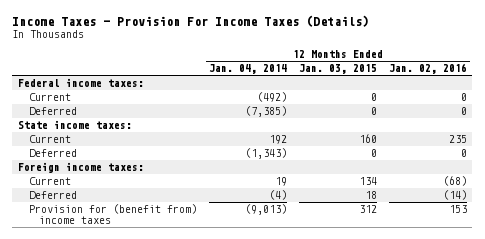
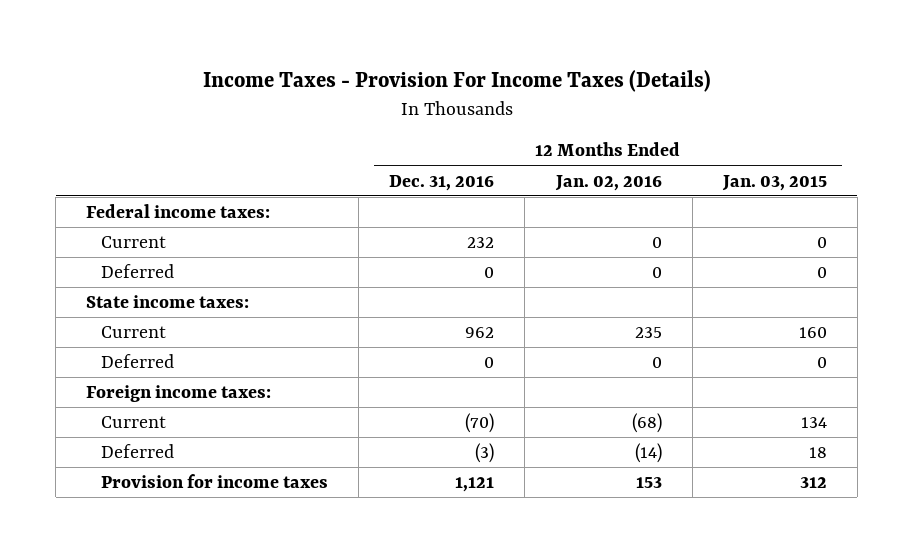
- | 12 Months Ended Jan. 04, 2014 | 12 Months Ended Jan. 03, 2015 | 12 Months Ended Jan. 02, 2016
+ | 12 Months Ended Dec. 31, 2016 | 12 Months Ended Jan. 02, 2016 | 12 Months Ended Jan. 03, 2015
- Provision for (benefit from) income taxes | (9,013) | 312 | 153
+ Provision for income taxes | 1,121 | 153 | 312

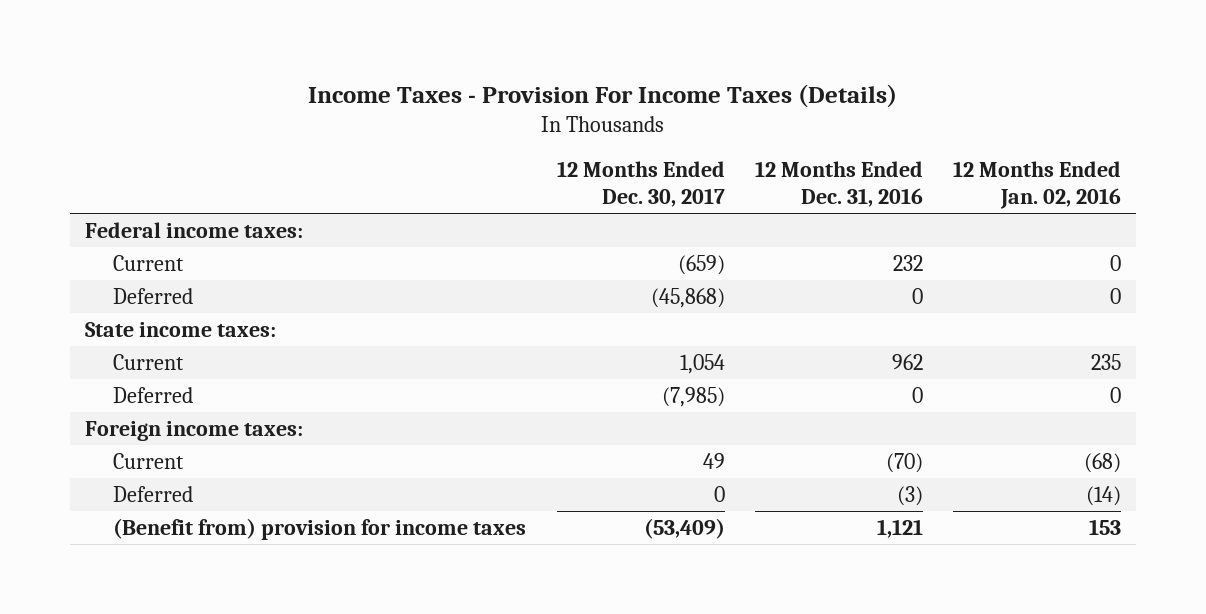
- | 12 Months Ended Dec. 31, 2016 | 12 Months Ended Jan. 02, 2016 | 12 Months Ended Jan. 03, 2015
+ | 12 Months Ended Dec. 30, 2017 | 12 Months Ended Dec. 31, 2016 | 12 Months Ended Jan. 02, 2016
- Provision for income taxes | 1,121 | 153 | 312
+ (Benefit from) provision for income taxes | (53,409) | 1,121 | 153

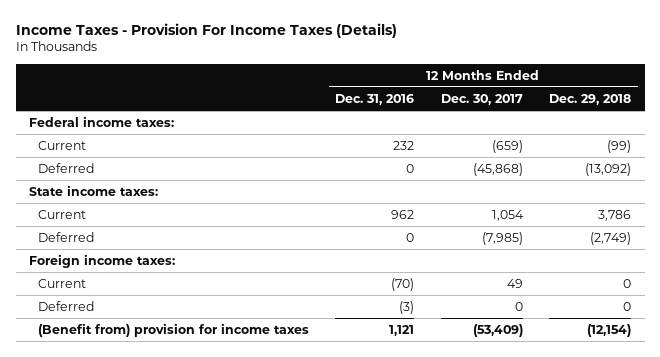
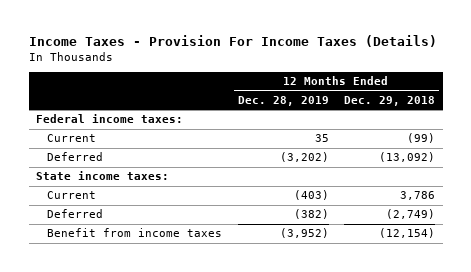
- | 12 Months Ended Dec. 31, 2016 | 12 Months Ended Dec. 30, 2017 | 12 Months Ended Dec. 29, 2018
+ | 12 Months Ended Dec. 28, 2019 | 12 Months Ended Dec. 29, 2018
- Foreign income taxes:
- Current | (70) | 49 | 0
- Deferred | (3) | 0 | 0
- (Benefit from) provision for income taxes | 1,121 | (53,409) | (12,154)
+ Benefit from income taxes | (3,952) | (12,154)

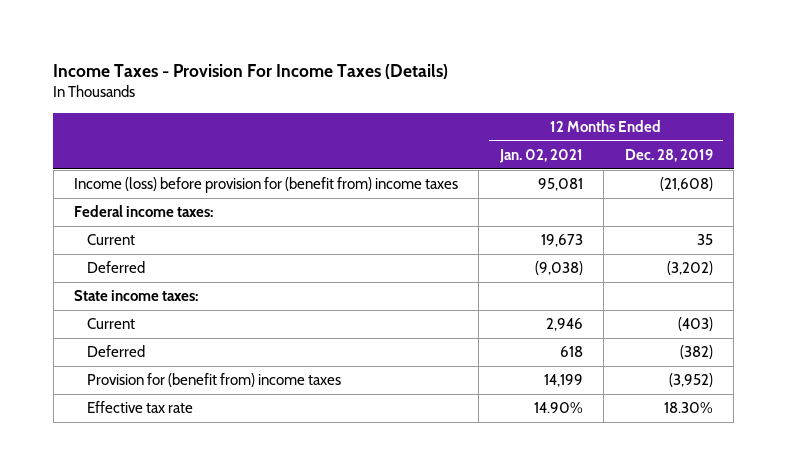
- | 12 Months Ended Dec. 28, 2019 | 12 Months Ended Dec. 29, 2018
+ | 12 Months Ended Jan. 02, 2021 | 12 Months Ended Dec. 28, 2019
+ Income (loss) before provision for (benefit from) income taxes | 95,081 | (21,608)
- Benefit from income taxes | (3,952) | (12,154)
+ Provision for (benefit from) income taxes | 14,199 | (3,952)
+ Effective tax rate | 14.90% | 18.30%

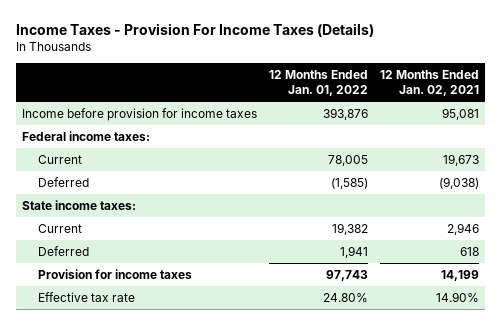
- | 12 Months Ended Jan. 02, 2021 | 12 Months Ended Dec. 28, 2019
+ | 12 Months Ended Jan. 01, 2022 | 12 Months Ended Jan. 02, 2021
- Income (loss) before provision for (benefit from) income taxes | 95,081 | (21,608)
+ Income before provision for income taxes | 393,876 | 95,081
- Provision for (benefit from) income taxes | 14,199 | (3,952)
+ Provision for income taxes | 97,743 | 14,199

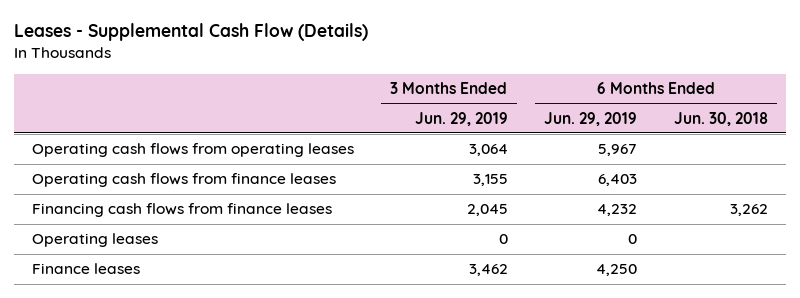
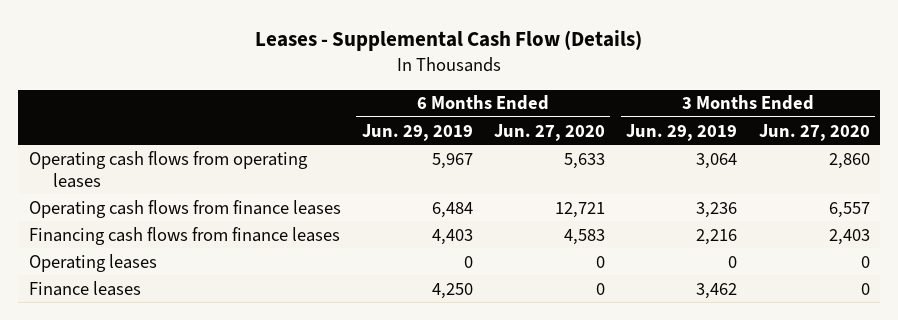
- | 3 Months Ended Jun. 29, 2019 | 6 Months Ended Jun. 29, 2019 | 6 Months Ended Jun. 30, 2018
+ | 6 Months Ended Jun. 29, 2019 | 6 Months Ended Jun. 27, 2020 | 3 Months Ended Jun. 29, 2019 | 3 Months Ended Jun. 27, 2020
- Operating cash flows from finance leases | 3,155 | 6,403 |
- Financing cash flows from finance leases | 2,045 | 4,232 | 3,262
+ Operating cash flows from finance leases | 6,484 | 12,721 | 3,236 | 6,557
+ Financing cash flows from finance leases | 4,403 | 4,583 | 2,216 | 2,403

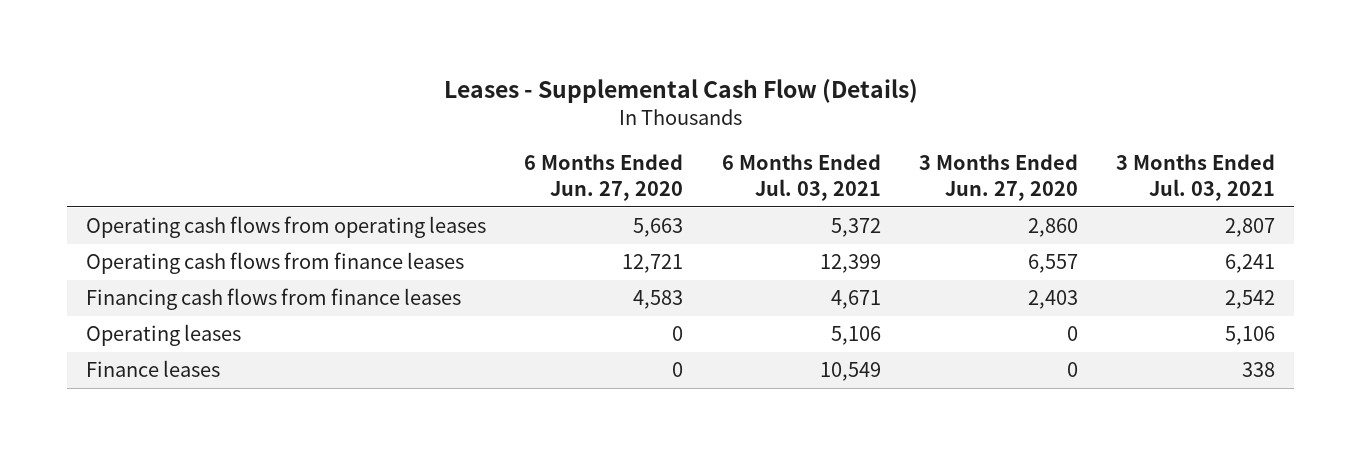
- | 6 Months Ended Jun. 29, 2019 | 6 Months Ended Jun. 27, 2020 | 3 Months Ended Jun. 29, 2019 | 3 Months Ended Jun. 27, 2020
+ | 6 Months Ended Jun. 27, 2020 | 6 Months Ended Jul. 03, 2021 | 3 Months Ended Jun. 27, 2020 | 3 Months Ended Jul. 03, 2021
- Operating cash flows from operating leases | 5,967 | 5,633 | 3,064 | 2,860
+ Operating cash flows from operating leases | 5,663 | 5,372 | 2,860 | 2,807

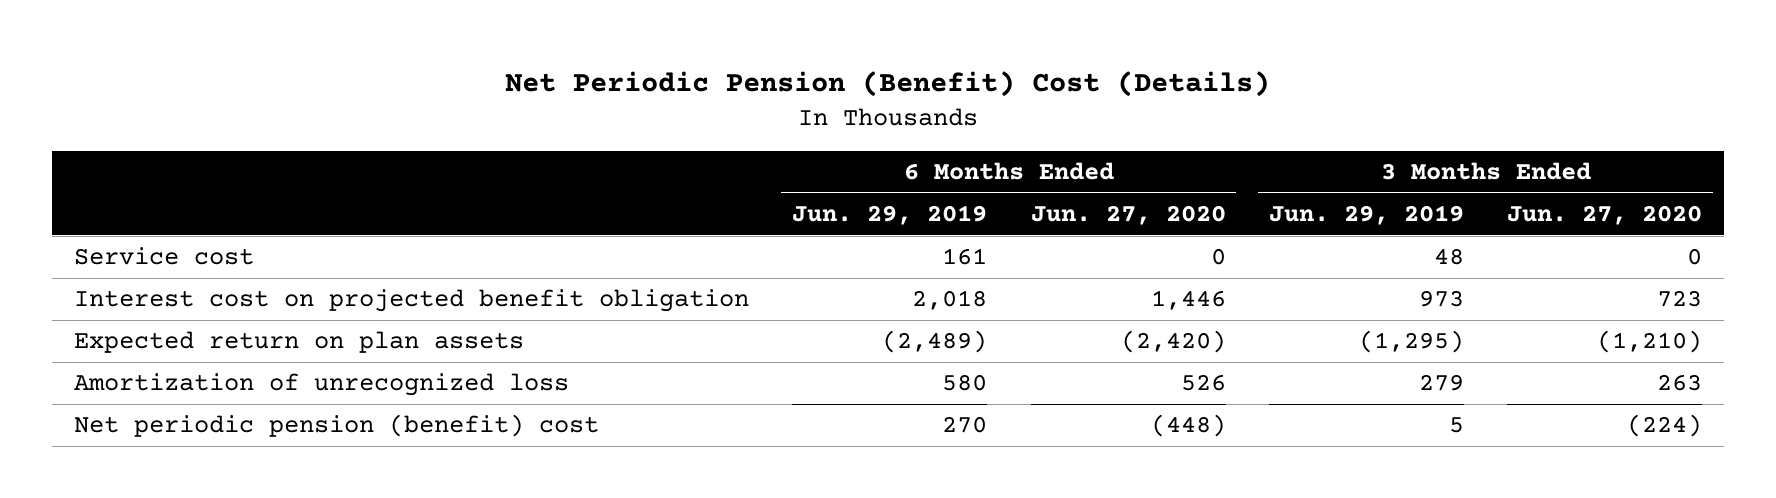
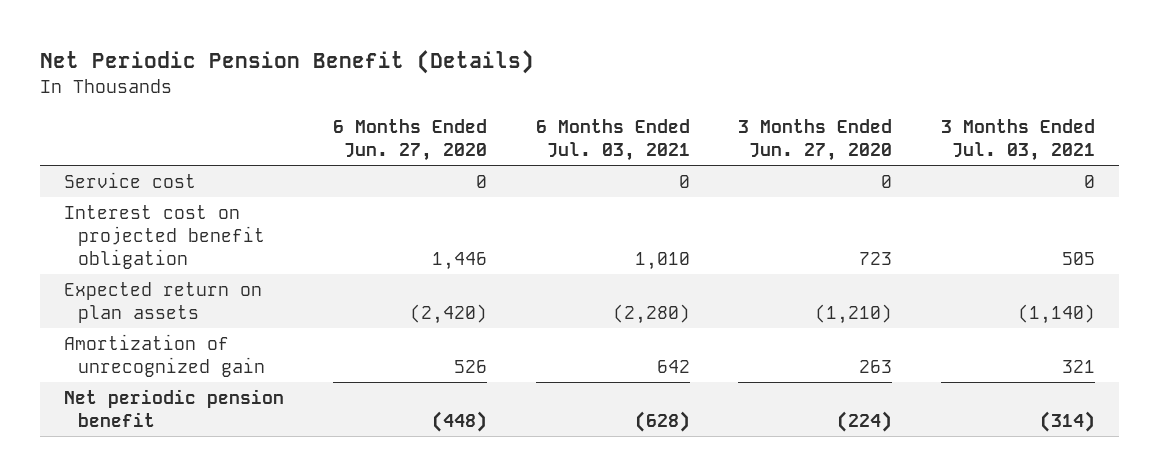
- Net Periodic Pension (Benefit) Cost (Details)
+ Net Periodic Pension Benefit (Details)
- | 6 Months Ended Jun. 29, 2019 | 6 Months Ended Jun. 27, 2020 | 3 Months Ended Jun. 29, 2019 | 3 Months Ended Jun. 27, 2020
+ | 6 Months Ended Jun. 27, 2020 | 6 Months Ended Jul. 03, 2021 | 3 Months Ended Jun. 27, 2020 | 3 Months Ended Jul. 03, 2021
- Amortization of unrecognized loss | 580 | 526 | 279 | 263
- Net periodic pension (benefit) cost | 270 | (448) | 5 | (224)
+ Amortization of unrecognized gain | 526 | 642 | 263 | 321
+ Net periodic pension benefit | (448) | (628) | (224) | (314)

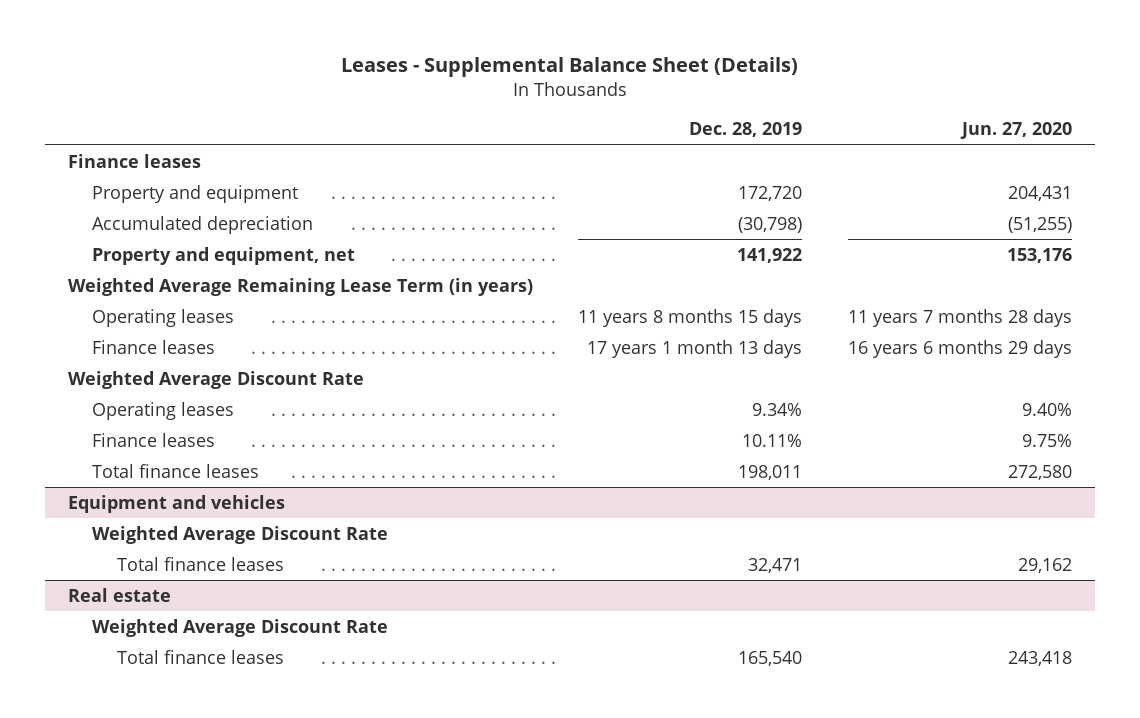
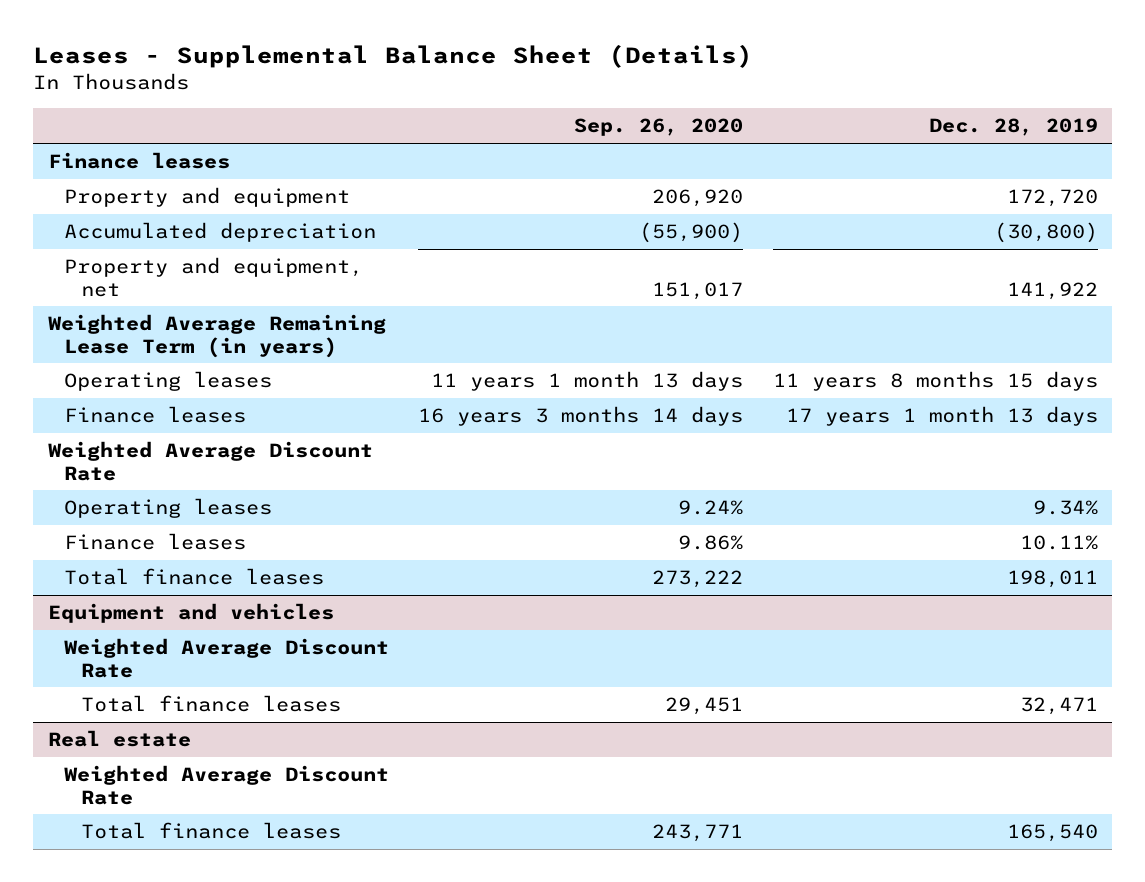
- | Dec. 28, 2019 | Jun. 27, 2020
+ | Sep. 26, 2020 | Dec. 28, 2019
- Accumulated depreciation | (30,798) | (51,255)
+ Accumulated depreciation | (55,900) | (30,800)

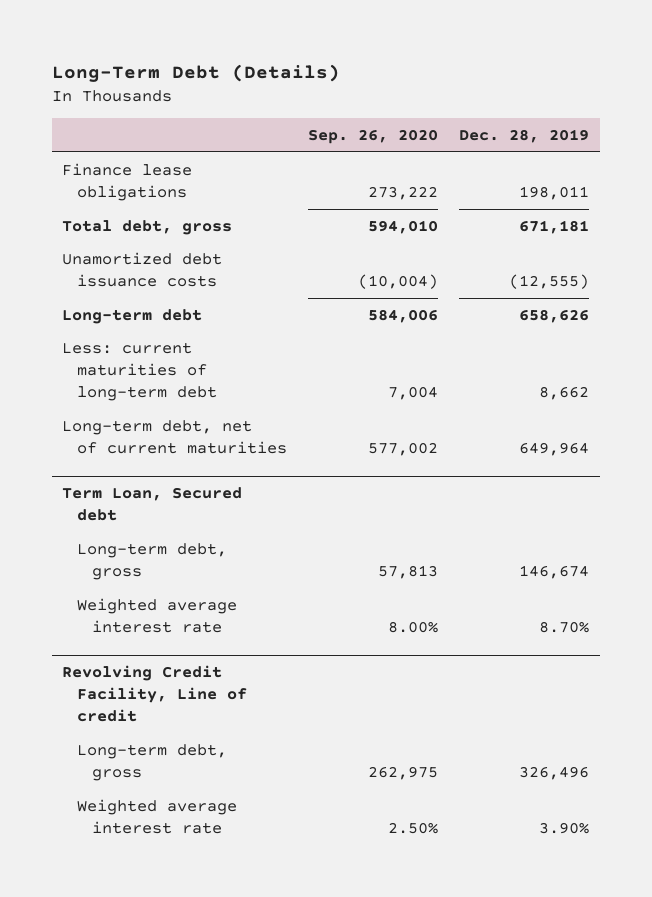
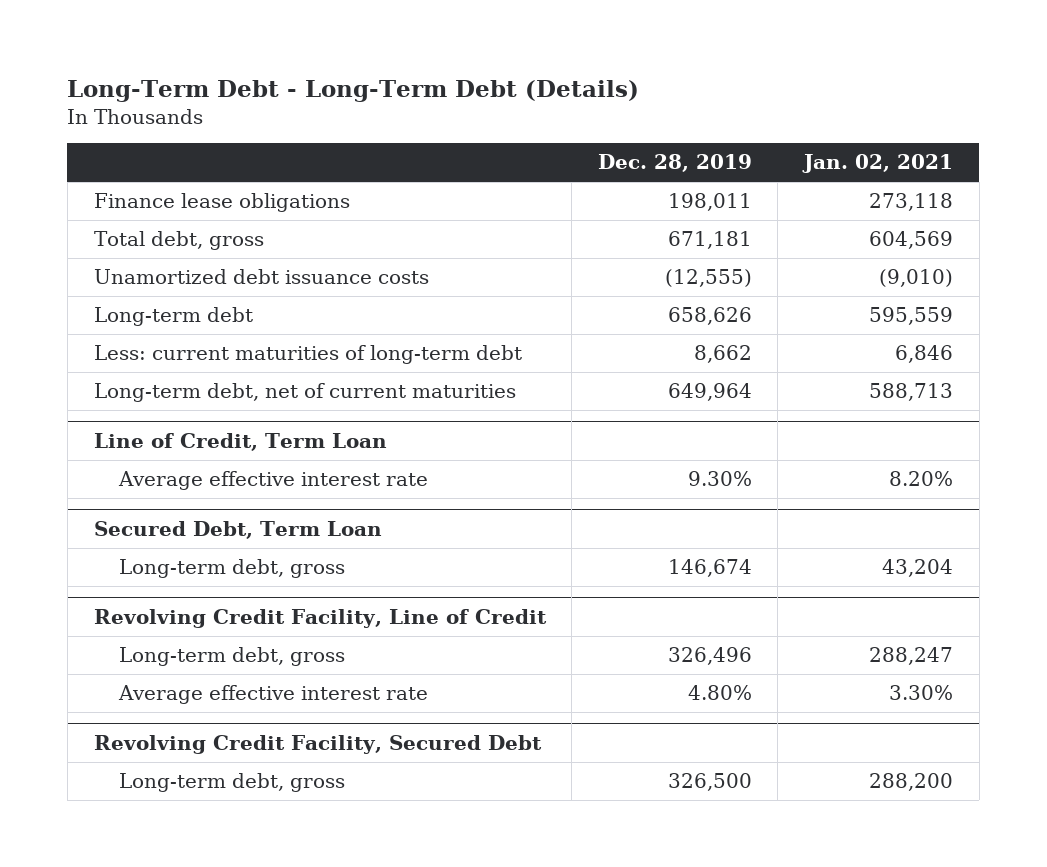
- Long-Term Debt (Details)
+ Long-Term Debt - Long-Term Debt (Details)
- | Sep. 26, 2020 | Dec. 28, 2019
+ | Dec. 28, 2019 | Jan. 02, 2021
- Term Loan, Secured debt
+ Line of Credit, Term Loan
+ Average effective interest rate | 9.30% | 8.20%
+ Secured Debt, Term Loan
- Weighted average interest rate | 8.00% | 8.70%
- Revolving Credit Facility, Line of credit
+ Revolving Credit Facility, Line of Credit
- Weighted average interest rate | 2.50% | 3.90%
+ Average effective interest rate | 4.80% | 3.30%
+ Revolving Credit Facility, Secured Debt
+ Long-term debt, gross | 326,500 | 288,200

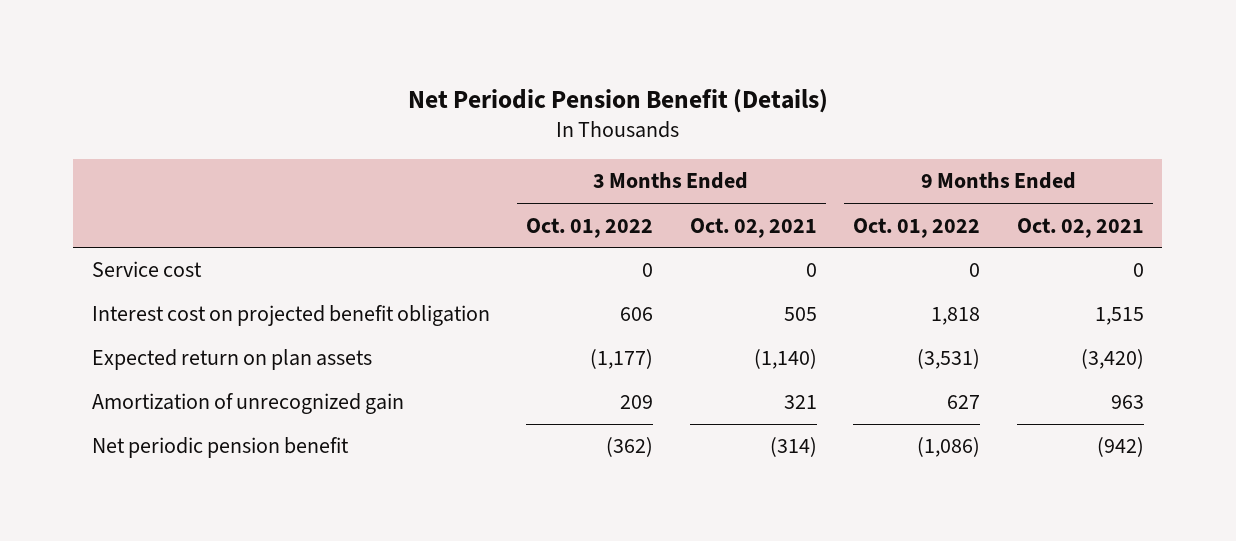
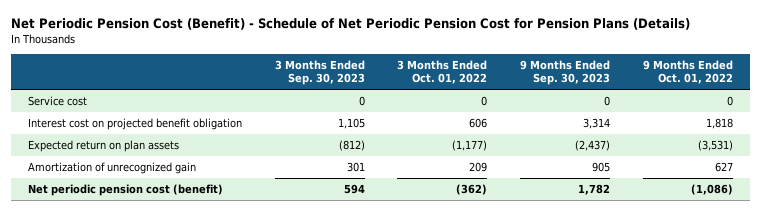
- Net Periodic Pension Benefit (Details)
+ Net Periodic Pension Cost (Benefit) - Schedule of Net Periodic Pension Cost for Pension Plans (Details)
- | 3 Months Ended Oct. 01, 2022 | 3 Months Ended Oct. 02, 2021 | 9 Months Ended Oct. 01, 2022 | 9 Months Ended Oct. 02, 2021
+ | 3 Months Ended Sep. 30, 2023 | 3 Months Ended Oct. 01, 2022 | 9 Months Ended Sep. 30, 2023 | 9 Months Ended Oct. 01, 2022
- Net periodic pension benefit | (362) | (314) | (1,086) | (942)
+ Net periodic pension cost (benefit) | 594 | (362) | 1,782 | (1,086)

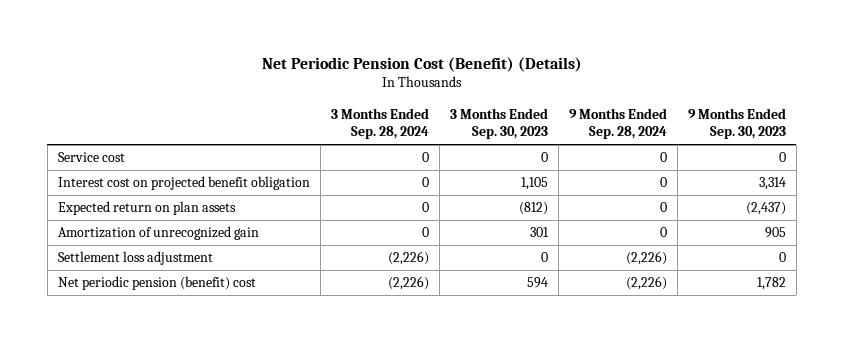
- Net Periodic Pension Cost (Benefit) - Schedule of Net Periodic Pension Cost for Pension Plans (Details)
+ Net Periodic Pension Cost (Benefit) (Details)
- | 3 Months Ended Sep. 30, 2023 | 3 Months Ended Oct. 01, 2022 | 9 Months Ended Sep. 30, 2023 | 9 Months Ended Oct. 01, 2022
+ | 3 Months Ended Sep. 28, 2024 | 3 Months Ended Sep. 30, 2023 | 9 Months Ended Sep. 28, 2024 | 9 Months Ended Sep. 30, 2023
- Net periodic pension cost (benefit) | 594 | (362) | 1,782 | (1,086)
+ Settlement loss adjustment | (2,226) | 0 | (2,226) | 0
+ Net periodic pension (benefit) cost | (2,226) | 594 | (2,226) | 1,782

